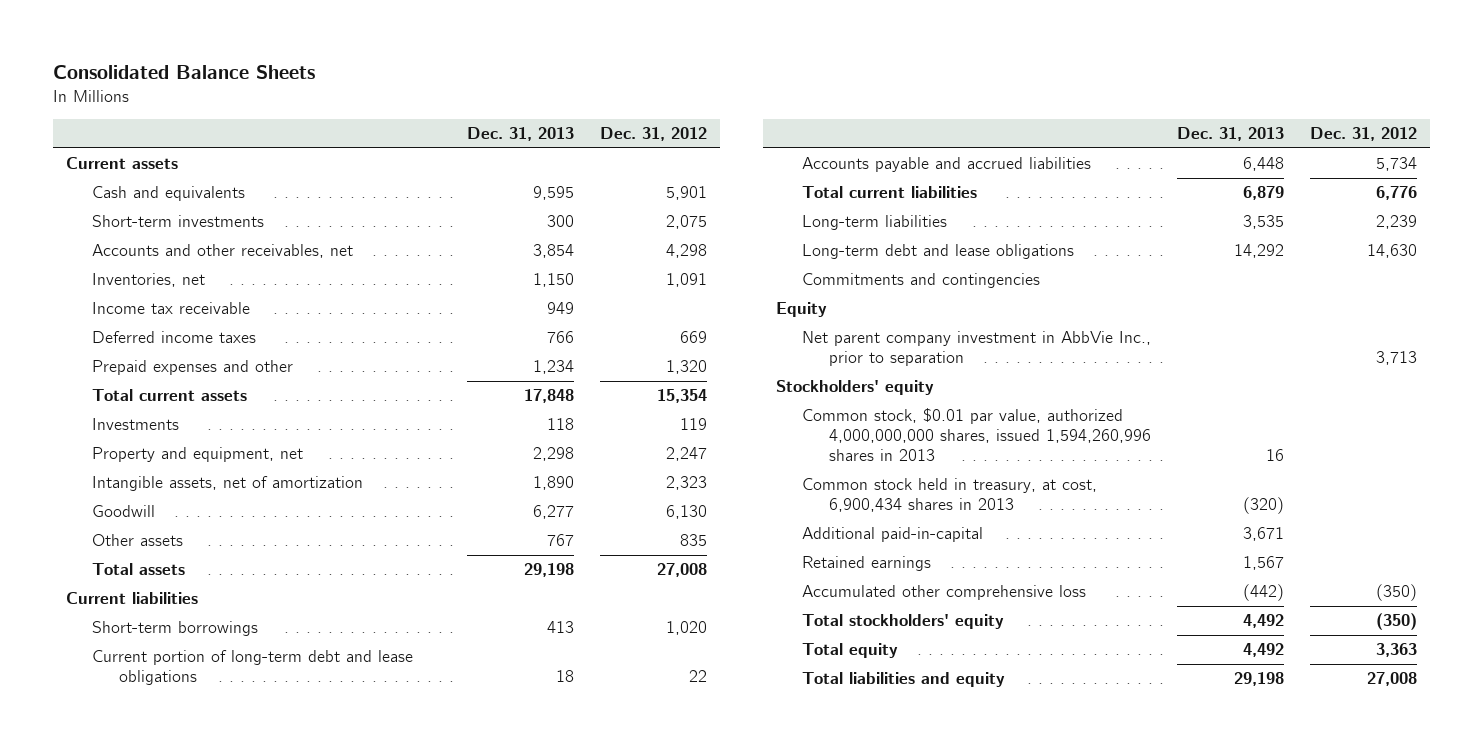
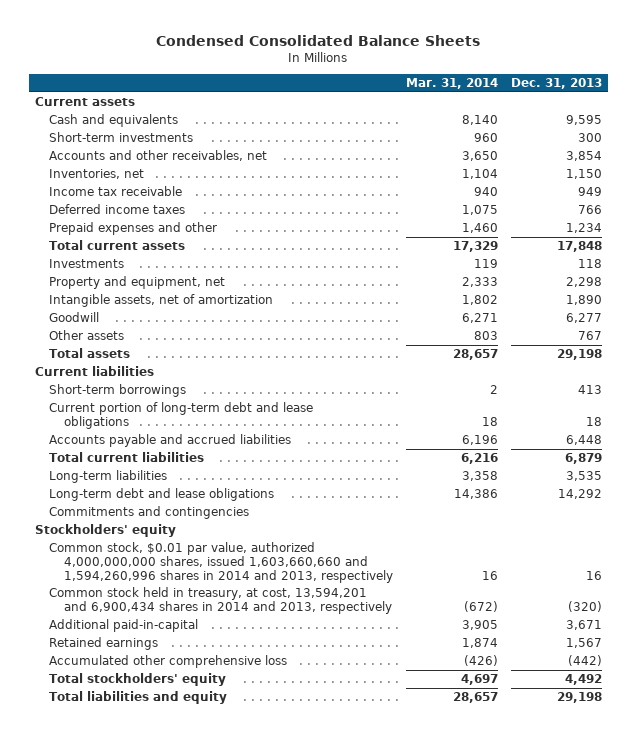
- Consolidated Balance Sheets
+ Condensed Consolidated Balance Sheets
- | Dec. 31, 2013 | Dec. 31, 2012
+ | Mar. 31, 2014 | Dec. 31, 2013
- Equity
- Net parent company investment in AbbVie Inc., prior to separation | | 3,713
- Common stock, $0.01 par value, authorized 4,000,000,000 shares, issued 1,594,260,996 shares in 2013 | 16 |
- Common stock held in treasury, at cost, 6,900,434 shares in 2013 | (320) |
+ Common stock, $0.01 par value, authorized 4,000,000,000 shares, issued 1,603,660,660 and 1,594,260,996 shares in 2014 and 2013, respectively | 16 | 16
+ Common stock held in treasury, at cost, 13,594,201 and 6,900,434 shares in 2014 and 2013, respectively | (672) | (320)
- Total equity | 4,492 | 3,363

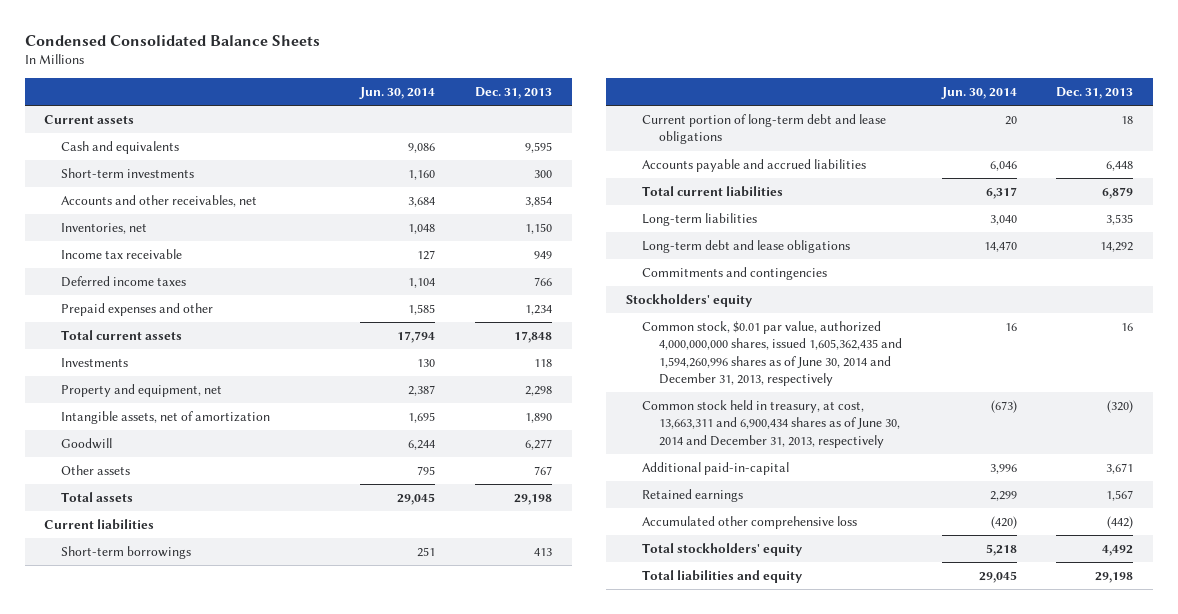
- | Mar. 31, 2014 | Dec. 31, 2013
+ | Jun. 30, 2014 | Dec. 31, 2013
- Common stock, $0.01 par value, authorized 4,000,000,000 shares, issued 1,603,660,660 and 1,594,260,996 shares in 2014 and 2013, respectively | 16 | 16
- Common stock held in treasury, at cost, 13,594,201 and 6,900,434 shares in 2014 and 2013, respectively | (672) | (320)
+ Common stock, $0.01 par value, authorized 4,000,000,000 shares, issued 1,605,362,435 and 1,594,260,996 shares as of June 30, 2014 and December 31, 2013, respectively | 16 | 16
+ Common stock held in treasury, at cost, 13,663,311 and 6,900,434 shares as of June 30, 2014 and December 31, 2013, respectively | (673) | (320)

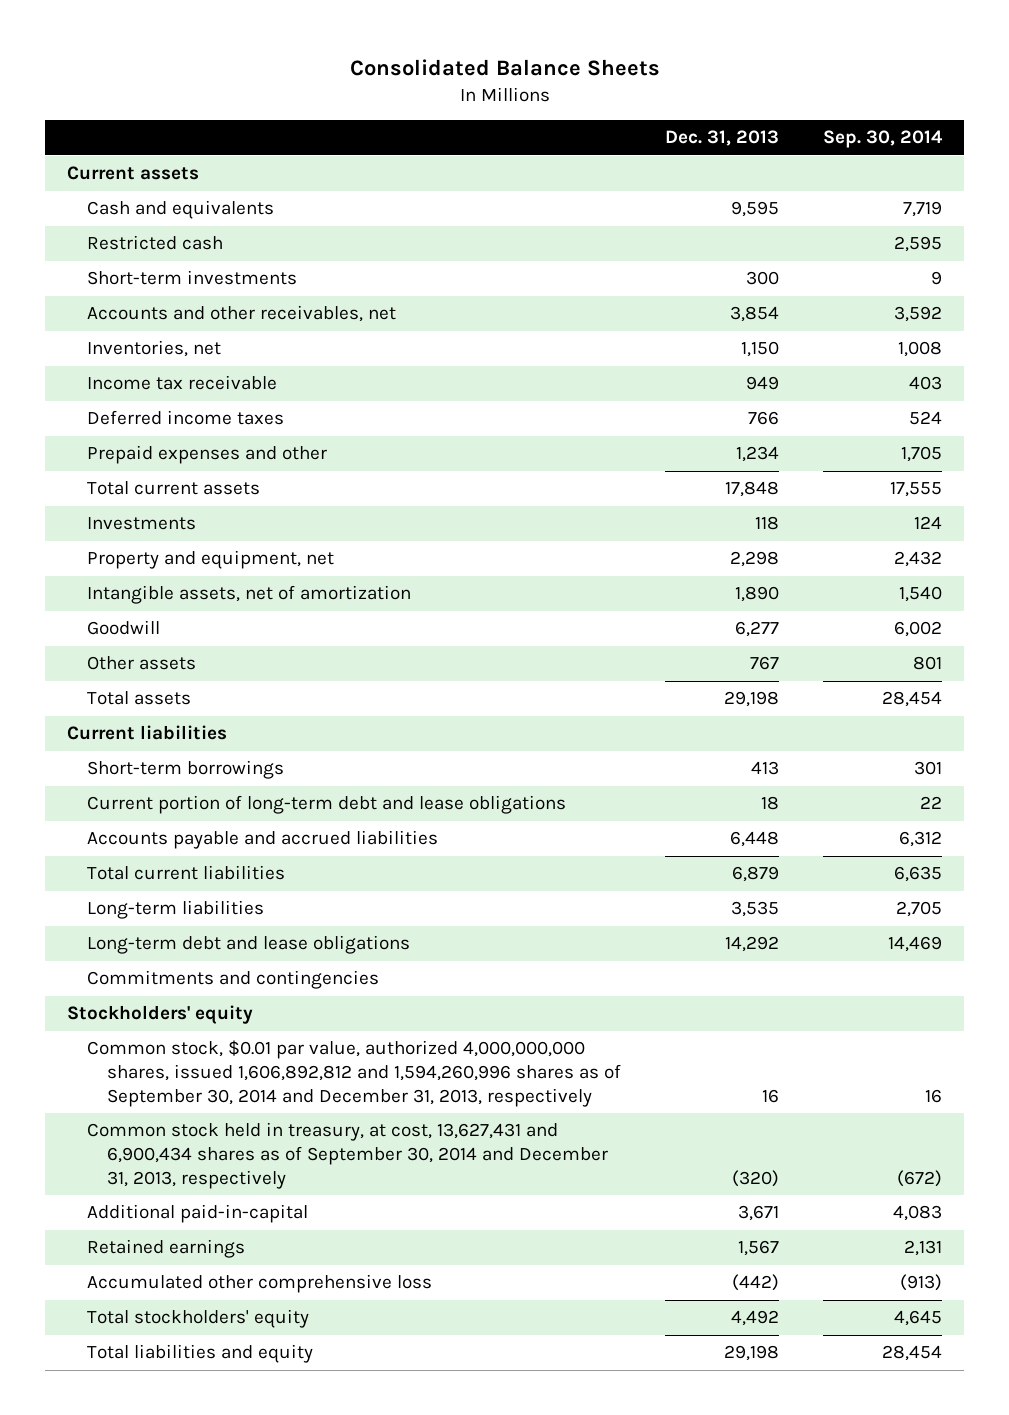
- Condensed Consolidated Balance Sheets
+ Consolidated Balance Sheets
- | Jun. 30, 2014 | Dec. 31, 2013
+ | Dec. 31, 2013 | Sep. 30, 2014
+ Restricted cash | | 2,595
- Common stock, $0.01 par value, authorized 4,000,000,000 shares, issued 1,605,362,435 and 1,594,260,996 shares as of June 30, 2014 and December 31, 2013, respectively | 16 | 16
- Common stock held in treasury, at cost, 13,663,311 and 6,900,434 shares as of June 30, 2014 and December 31, 2013, respectively | (673) | (320)
+ Common stock, $0.01 par value, authorized 4,000,000,000 shares, issued 1,606,892,812 and 1,594,260,996 shares as of September 30, 2014 and December 31, 2013, respectively | 16 | 16
+ Common stock held in treasury, at cost, 13,627,431 and 6,900,434 shares as of September 30, 2014 and December 31, 2013, respectively | (320) | (672)

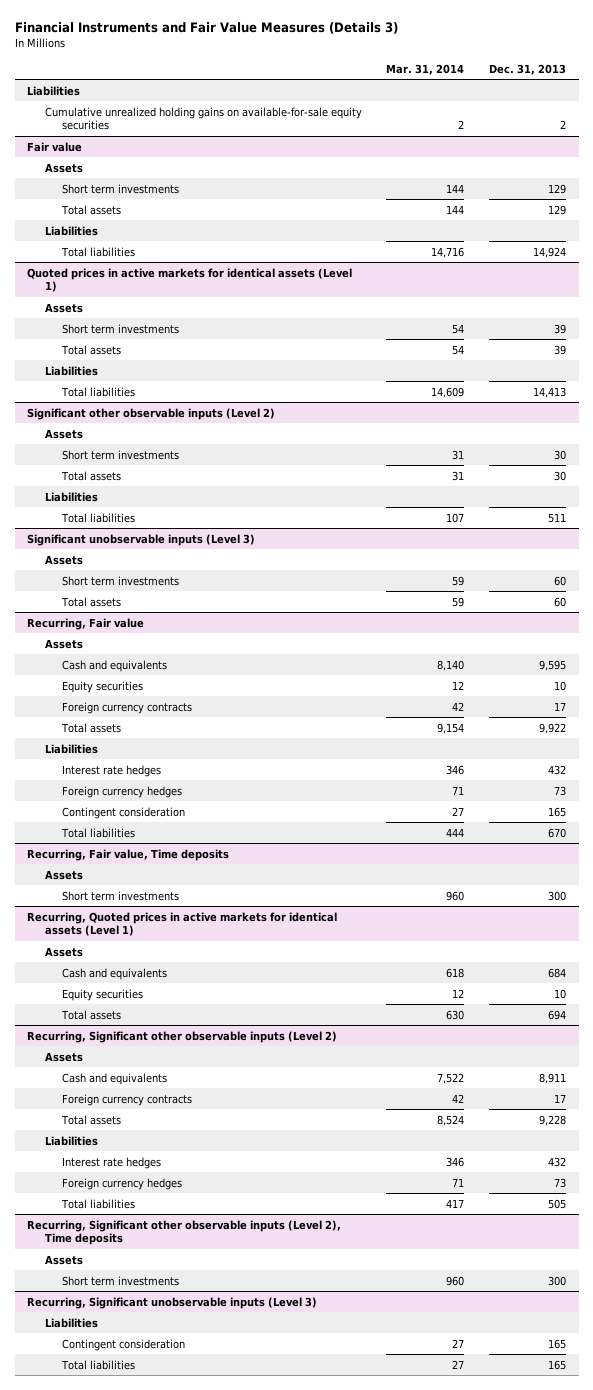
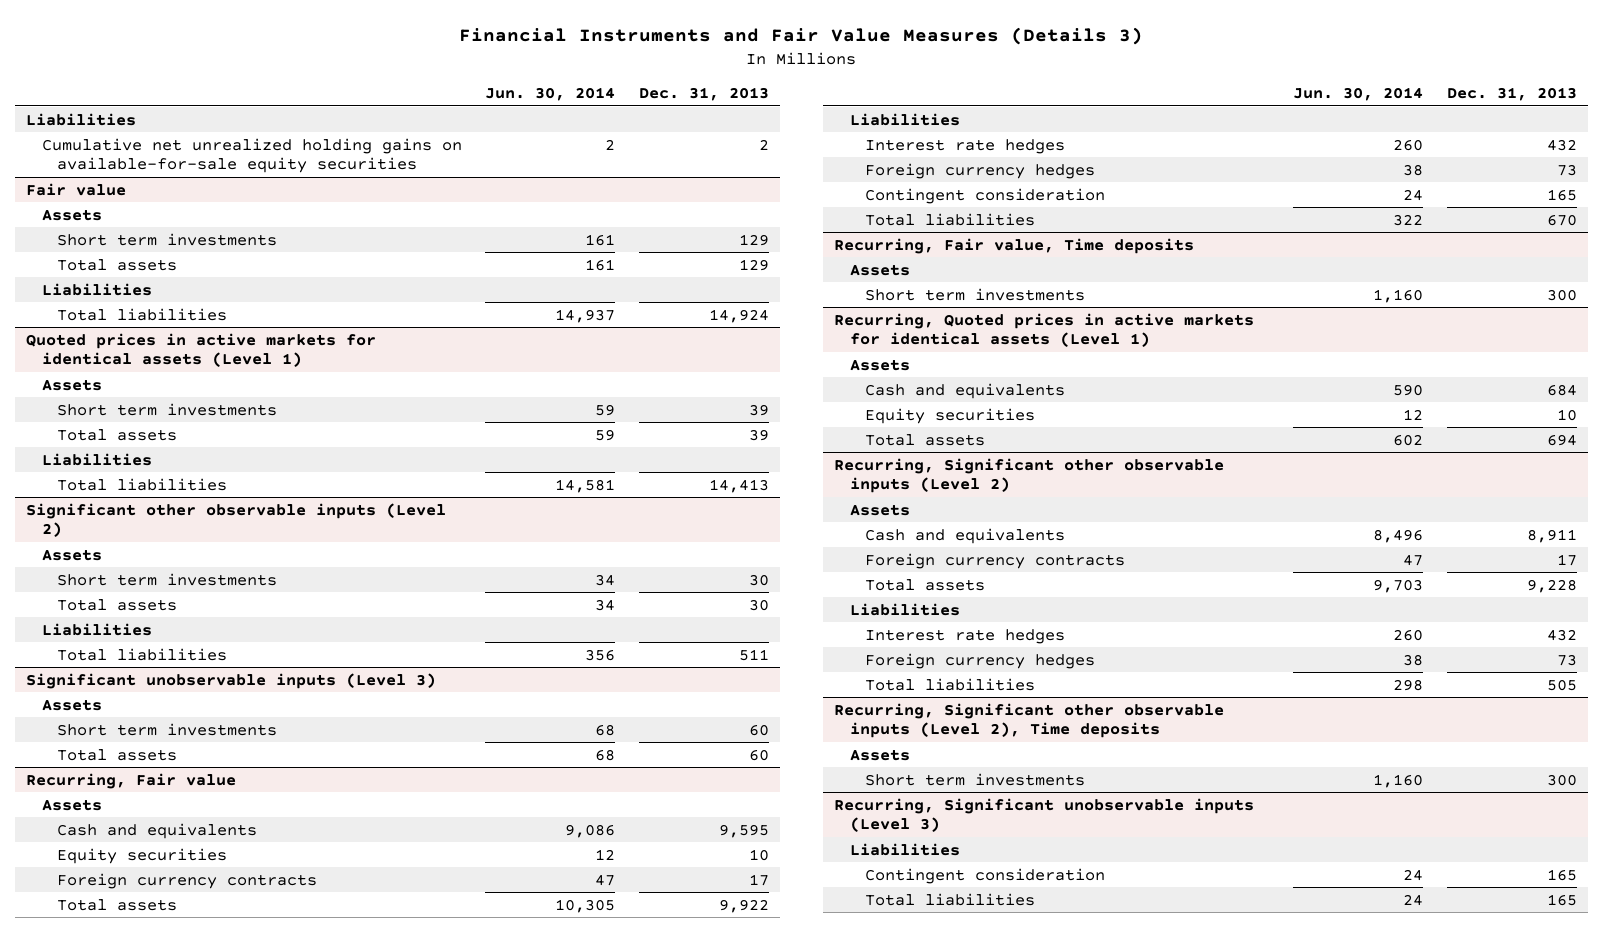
- | Mar. 31, 2014 | Dec. 31, 2013
+ | Jun. 30, 2014 | Dec. 31, 2013
- Cumulative unrealized holding gains on available-for-sale equity securities | 2 | 2
+ Cumulative net unrealized holding gains on available-for-sale equity securities | 2 | 2

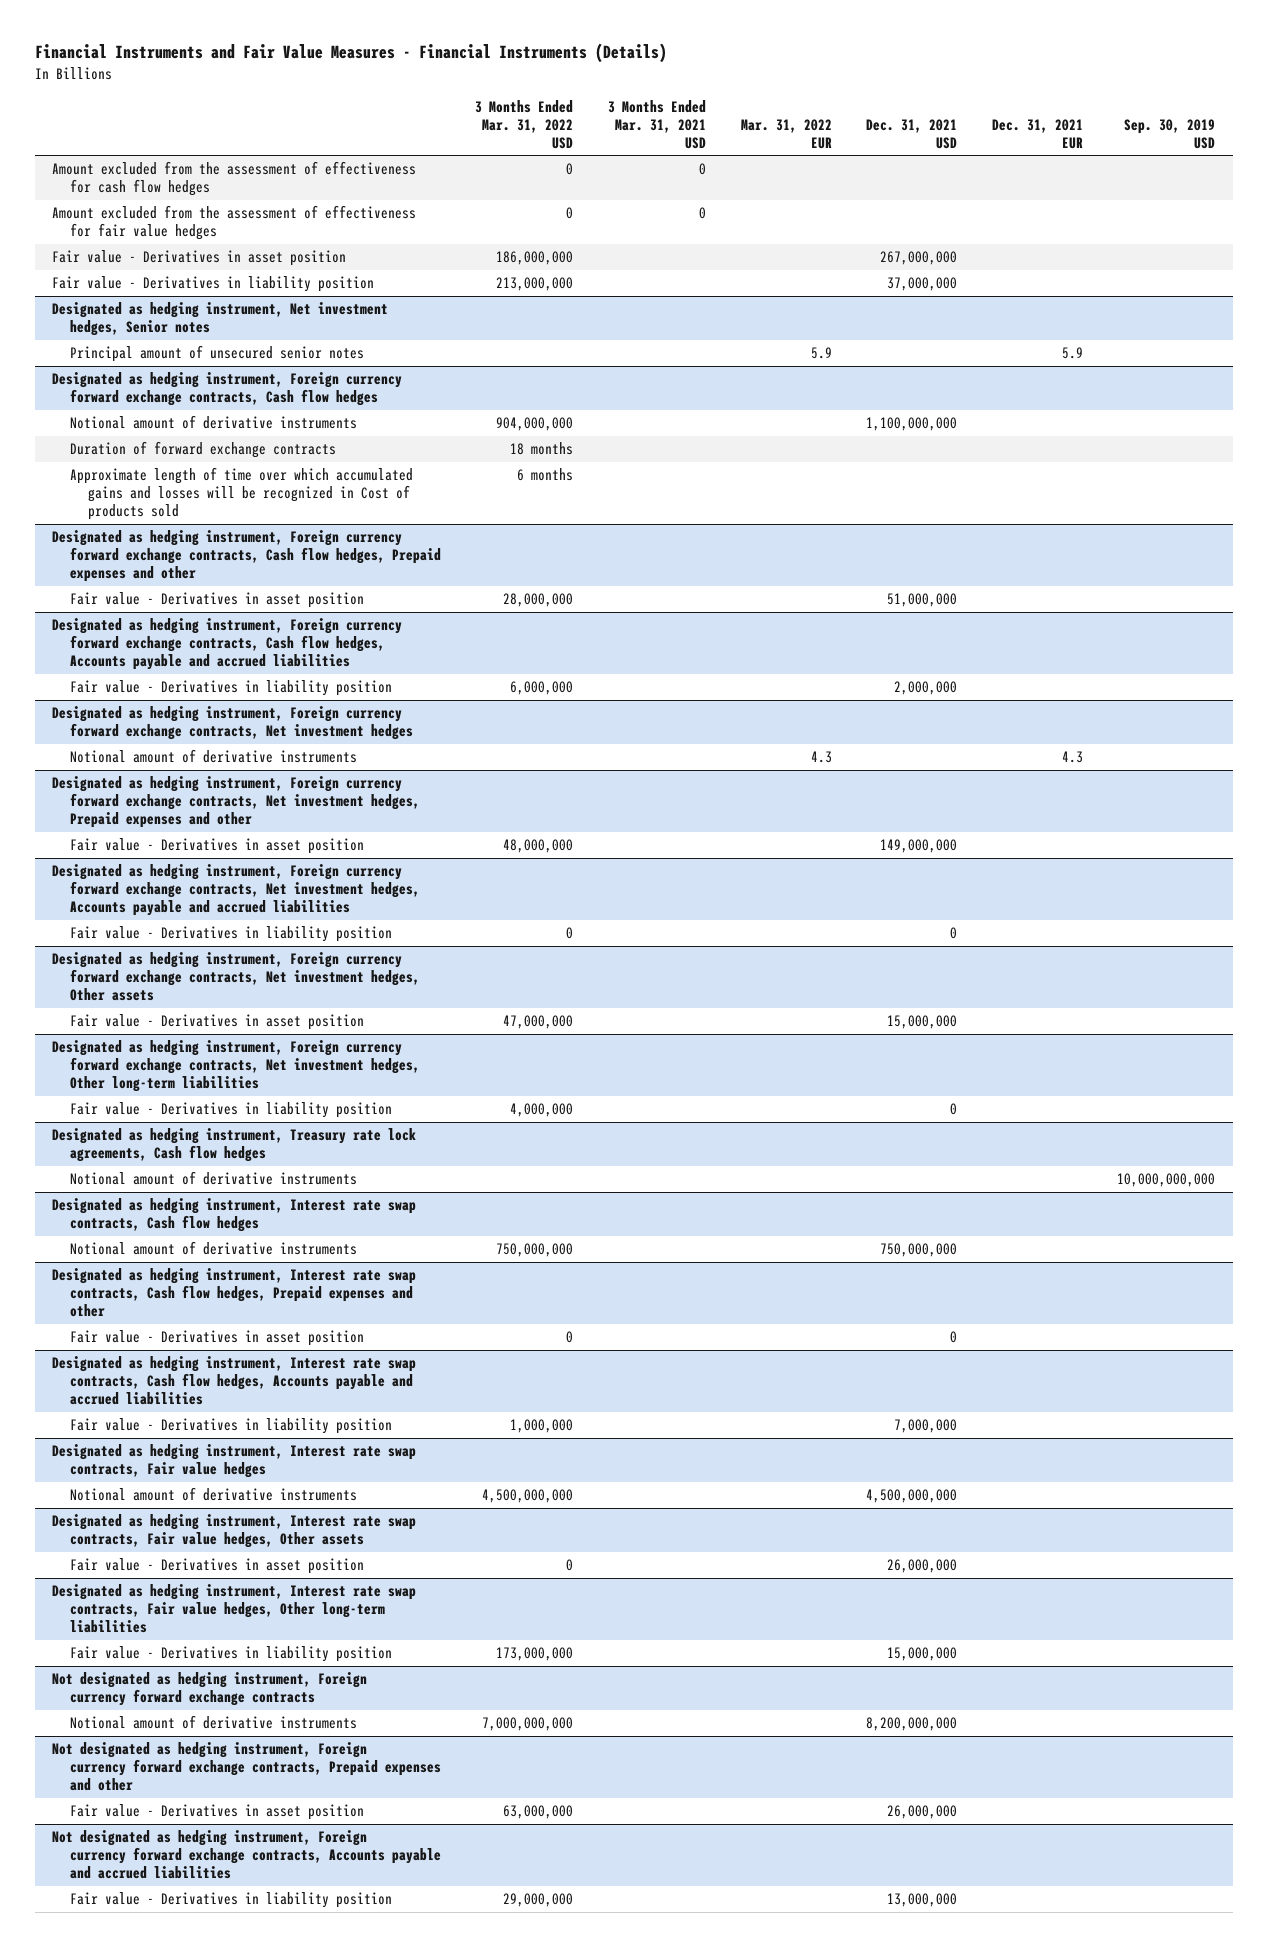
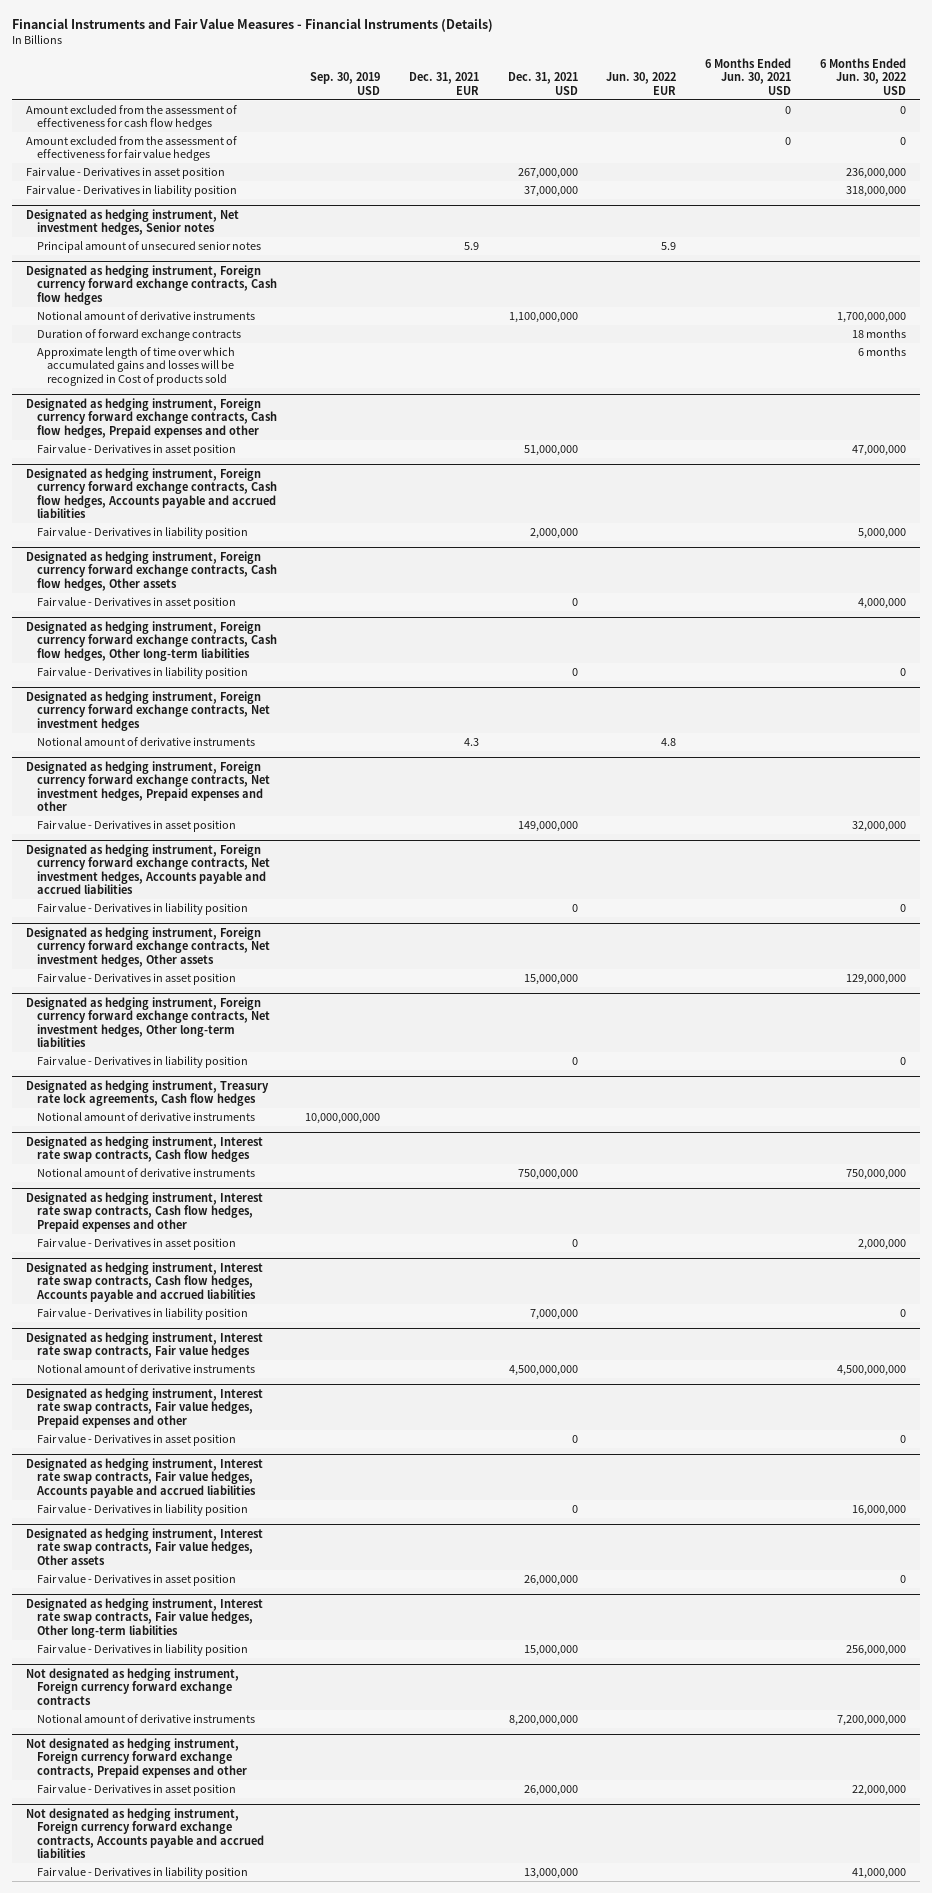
- | 3 Months Ended Mar. 31, 2022 USD | 3 Months Ended Mar. 31, 2021 USD | Mar. 31, 2022 EUR | Dec. 31, 2021 USD | Dec. 31, 2021 EUR | Sep. 30, 2019 USD
+ | Sep. 30, 2019 USD | Dec. 31, 2021 EUR | Dec. 31, 2021 USD | Jun. 30, 2022 EUR | 6 Months Ended Jun. 30, 2021 USD | 6 Months Ended Jun. 30, 2022 USD
+ Designated as hedging instrument, Foreign currency forward exchange contracts, Cash flow hedges, Other assets
+ Fair value - Derivatives in asset position | | | 0 | | | 4,000,000
+ Designated as hedging instrument, Foreign currency forward exchange contracts, Cash flow hedges, Other long-term liabilities
+ Fair value - Derivatives in liability position | | | 0 | | | 0
+ Designated as hedging instrument, Interest rate swap contracts, Fair value hedges, Prepaid expenses and other
+ Fair value - Derivatives in asset position | | | 0 | | | 0
+ Designated as hedging instrument, Interest rate swap contracts, Fair value hedges, Accounts payable and accrued liabilities
+ Fair value - Derivatives in liability position | | | 0 | | | 16,000,000

